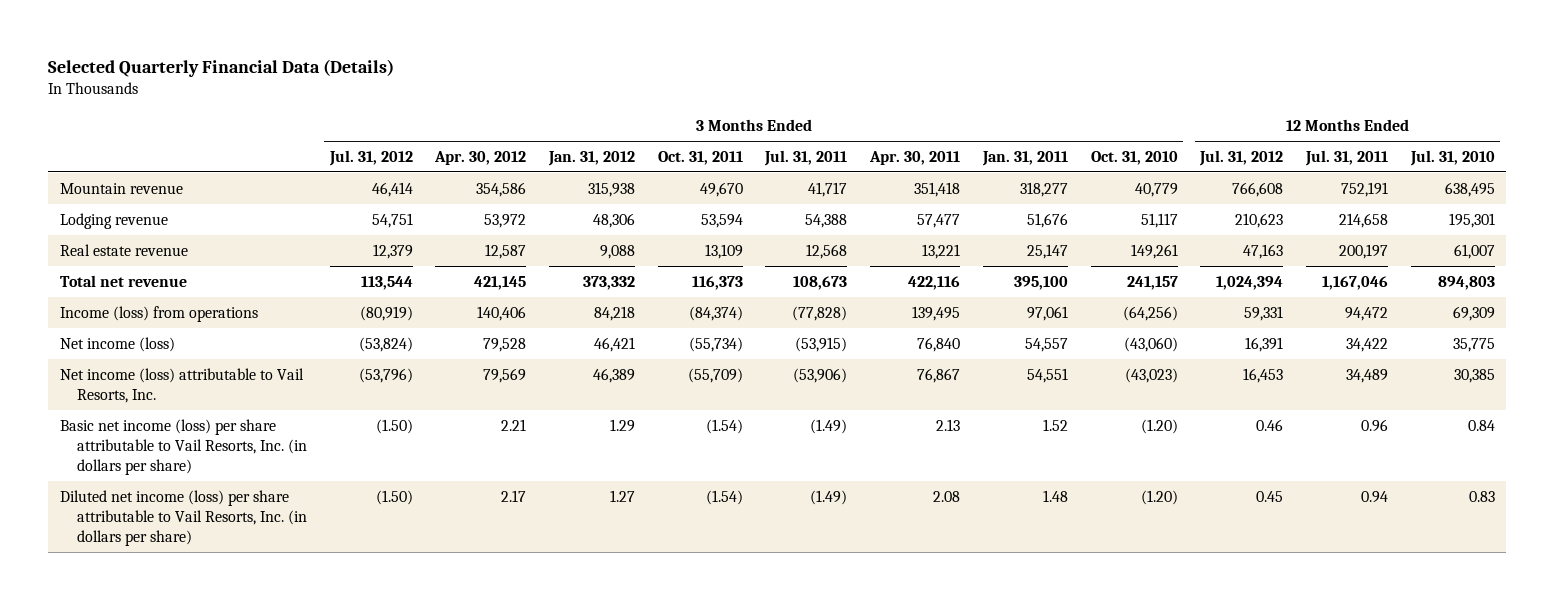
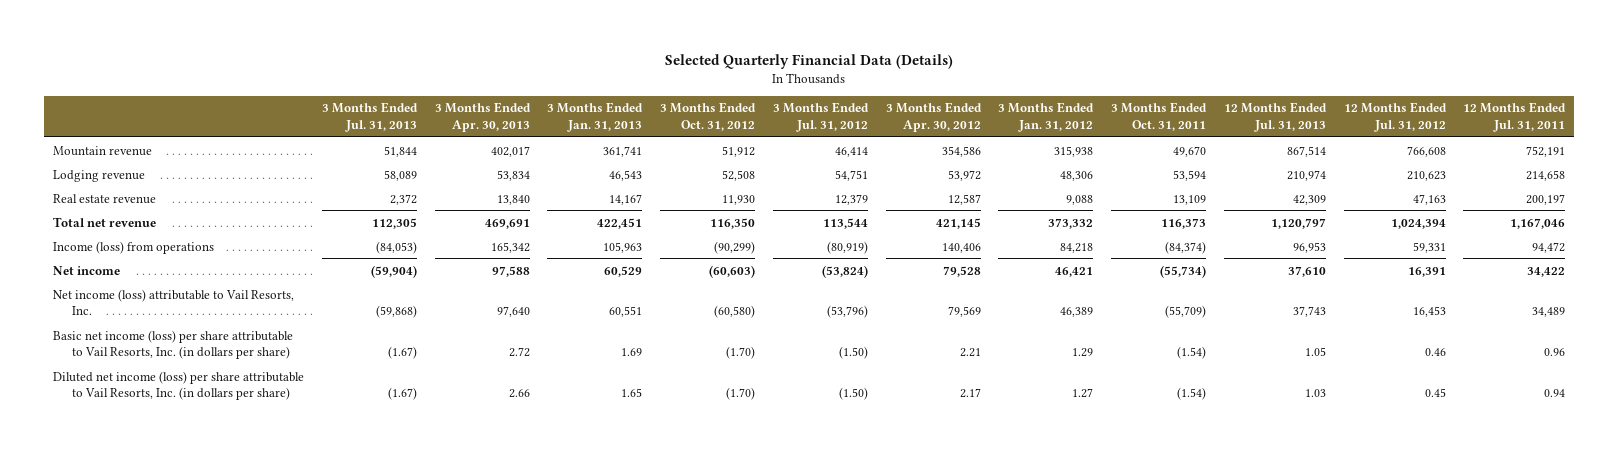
- | 3 Months Ended Jul. 31, 2012 | 3 Months Ended Apr. 30, 2012 | 3 Months Ended Jan. 31, 2012 | 3 Months Ended Oct. 31, 2011 | 3 Months Ended Jul. 31, 2011 | 3 Months Ended Apr. 30, 2011 | 3 Months Ended Jan. 31, 2011 | 3 Months Ended Oct. 31, 2010 | 12 Months Ended Jul. 31, 2012 | 12 Months Ended Jul. 31, 2011 | 12 Months Ended Jul. 31, 2010
+ | 3 Months Ended Jul. 31, 2013 | 3 Months Ended Apr. 30, 2013 | 3 Months Ended Jan. 31, 2013 | 3 Months Ended Oct. 31, 2012 | 3 Months Ended Jul. 31, 2012 | 3 Months Ended Apr. 30, 2012 | 3 Months Ended Jan. 31, 2012 | 3 Months Ended Oct. 31, 2011 | 12 Months Ended Jul. 31, 2013 | 12 Months Ended Jul. 31, 2012 | 12 Months Ended Jul. 31, 2011
- Net income (loss) | (53,824) | 79,528 | 46,421 | (55,734) | (53,915) | 76,840 | 54,557 | (43,060) | 16,391 | 34,422 | 35,775
+ Net income | (59,904) | 97,588 | 60,529 | (60,603) | (53,824) | 79,528 | 46,421 | (55,734) | 37,610 | 16,391 | 34,422

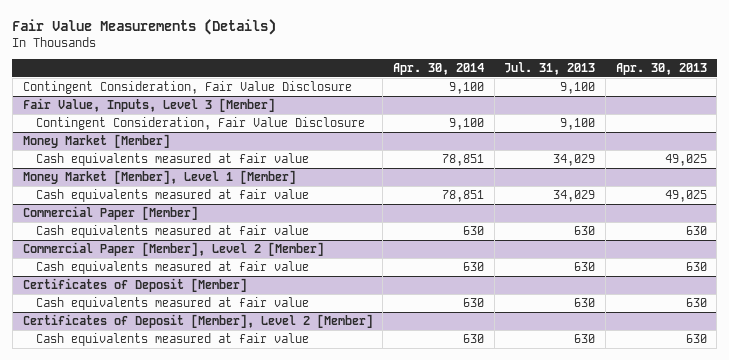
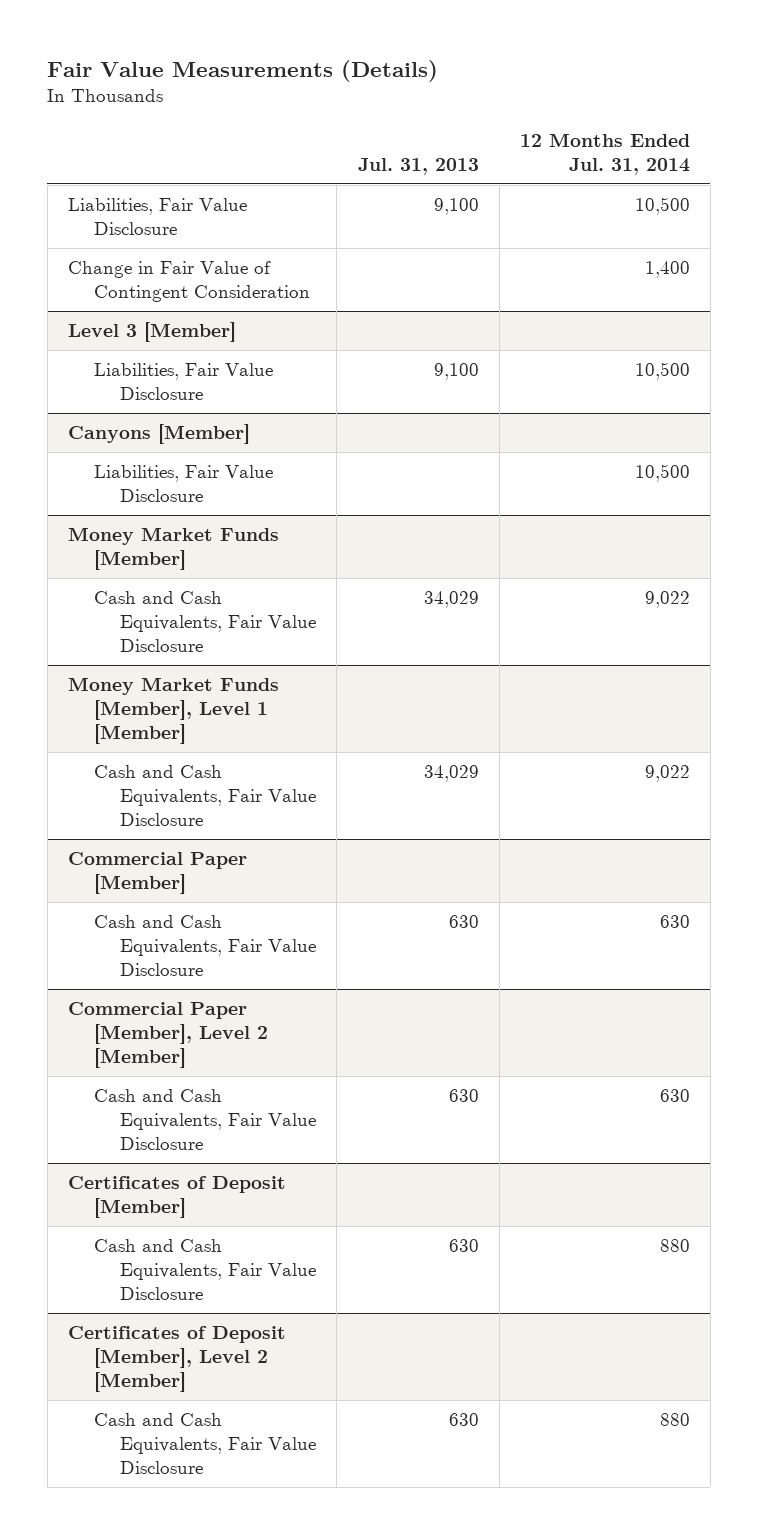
- | Apr. 30, 2014 | Jul. 31, 2013 | Apr. 30, 2013
+ | Jul. 31, 2013 | 12 Months Ended Jul. 31, 2014
- Contingent Consideration, Fair Value Disclosure | 9,100 | 9,100 |
- Fair Value, Inputs, Level 3 [Member]
- Contingent Consideration, Fair Value Disclosure | 9,100 | 9,100 |
- Money Market [Member]
- Cash equivalents measured at fair value | 78,851 | 34,029 | 49,025
- Money Market [Member], Level 1 [Member]
- Cash equivalents measured at fair value | 78,851 | 34,029 | 49,025
+ Liabilities, Fair Value Disclosure | 9,100 | 10,500
+ Change in Fair Value of Contingent Consideration | | 1,400
+ Level 3 [Member]
+ Liabilities, Fair Value Disclosure | 9,100 | 10,500
+ Canyons [Member]
+ Liabilities, Fair Value Disclosure | | 10,500
+ Money Market Funds [Member]
+ Cash and Cash Equivalents, Fair Value Disclosure | 34,029 | 9,022
+ Money Market Funds [Member], Level 1 [Member]
+ Cash and Cash Equivalents, Fair Value Disclosure | 34,029 | 9,022
@ Commercial Paper [Member]
- Cash equivalents measured at fair value | 630 | 630 | 630
+ Cash and Cash Equivalents, Fair Value Disclosure | 630 | 630
@ Commercial Paper [Member], Level 2 [Member]
- Cash equivalents measured at fair value | 630 | 630 | 630
+ Cash and Cash Equivalents, Fair Value Disclosure | 630 | 630
@ Certificates of Deposit [Member]
- Cash equivalents measured at fair value | 630 | 630 | 630
+ Cash and Cash Equivalents, Fair Value Disclosure | 630 | 880
@ Certificates of Deposit [Member], Level 2 [Member]
- Cash equivalents measured at fair value | 630 | 630 | 630
+ Cash and Cash Equivalents, Fair Value Disclosure | 630 | 880

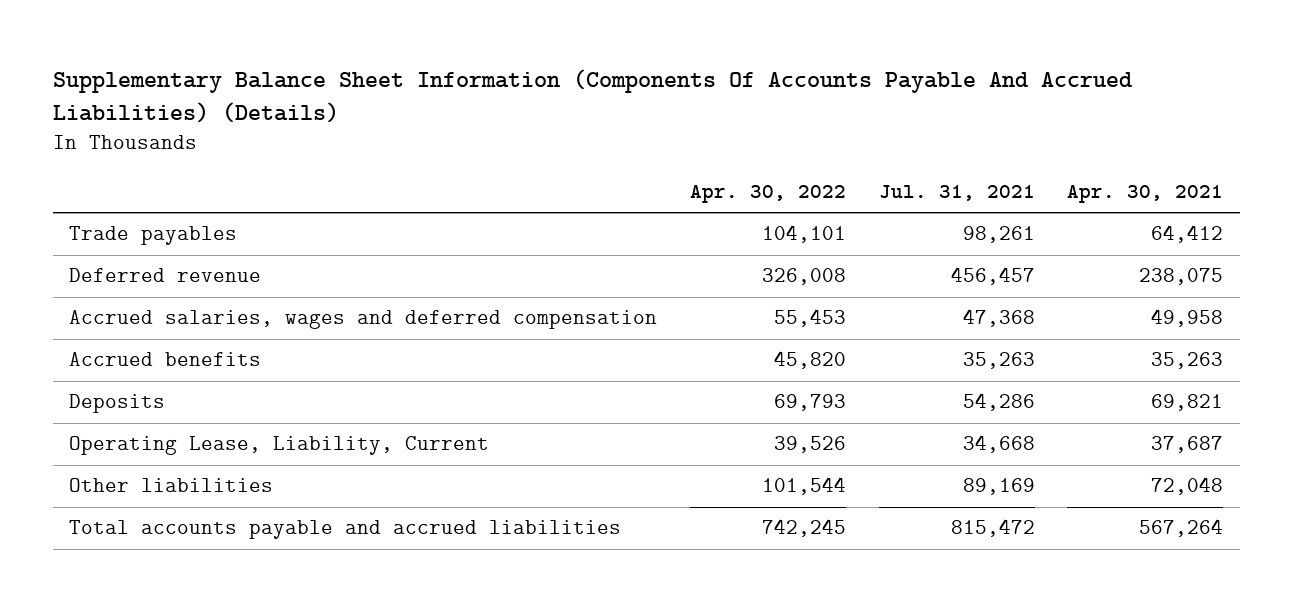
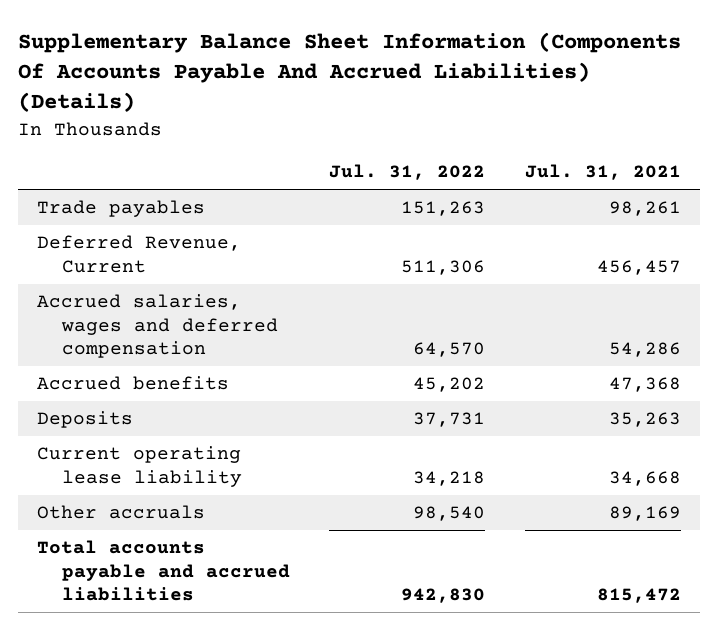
- | Apr. 30, 2022 | Jul. 31, 2021 | Apr. 30, 2021
+ | Jul. 31, 2022 | Jul. 31, 2021
- Deferred revenue | 326,008 | 456,457 | 238,075
- Accrued salaries, wages and deferred compensation | 55,453 | 47,368 | 49,958
- Accrued benefits | 45,820 | 35,263 | 35,263
- Deposits | 69,793 | 54,286 | 69,821
- Operating Lease, Liability, Current | 39,526 | 34,668 | 37,687
- Other liabilities | 101,544 | 89,169 | 72,048
+ Deferred Revenue, Current | 511,306 | 456,457
+ Accrued salaries, wages and deferred compensation | 64,570 | 54,286
+ Accrued benefits | 45,202 | 47,368
+ Deposits | 37,731 | 35,263
+ Current operating lease liability | 34,218 | 34,668
+ Other accruals | 98,540 | 89,169

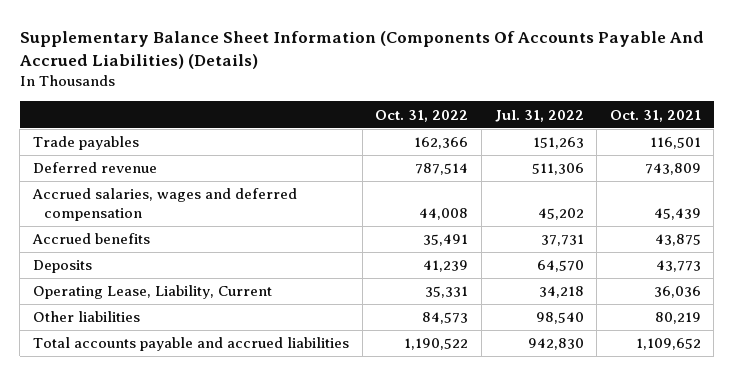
- | Jul. 31, 2022 | Jul. 31, 2021
+ | Oct. 31, 2022 | Jul. 31, 2022 | Oct. 31, 2021
- Deferred Revenue, Current | 511,306 | 456,457
- Accrued salaries, wages and deferred compensation | 64,570 | 54,286
- Accrued benefits | 45,202 | 47,368
- Deposits | 37,731 | 35,263
- Current operating lease liability | 34,218 | 34,668
- Other accruals | 98,540 | 89,169
+ Deferred revenue | 787,514 | 511,306 | 743,809
+ Accrued salaries, wages and deferred compensation | 44,008 | 45,202 | 45,439
+ Accrued benefits | 35,491 | 37,731 | 43,875
+ Deposits | 41,239 | 64,570 | 43,773
+ Operating Lease, Liability, Current | 35,331 | 34,218 | 36,036
+ Other liabilities | 84,573 | 98,540 | 80,219

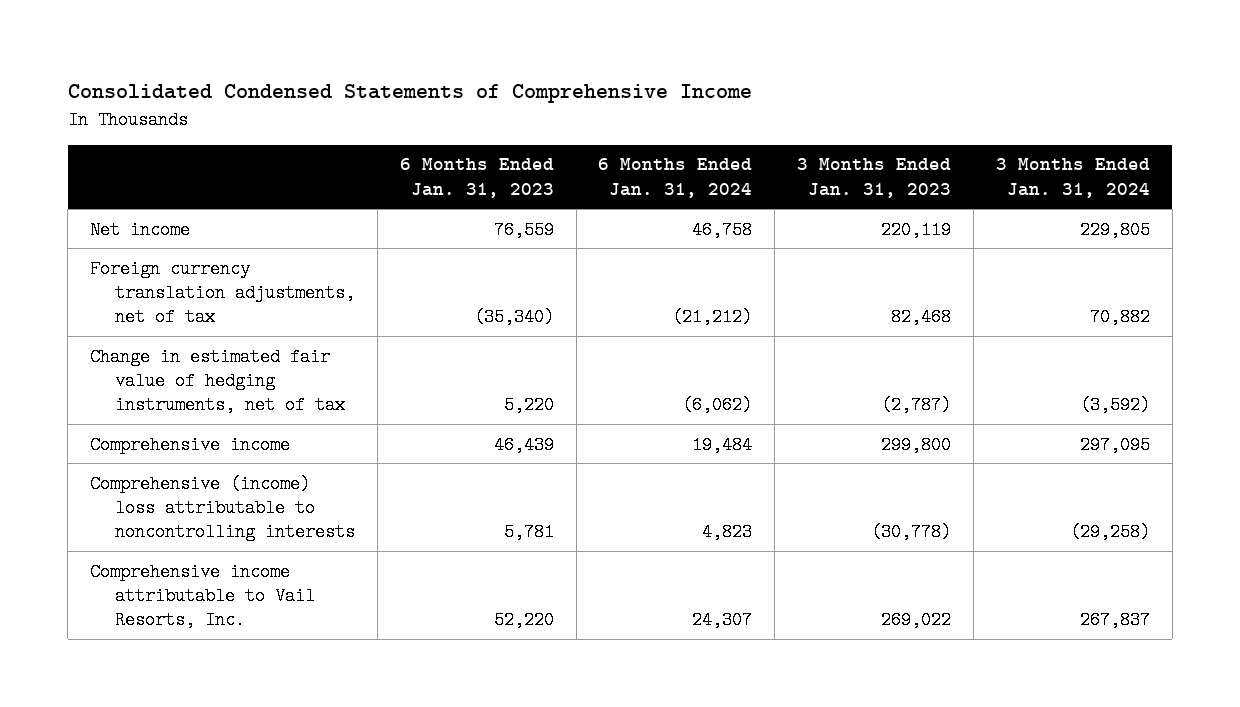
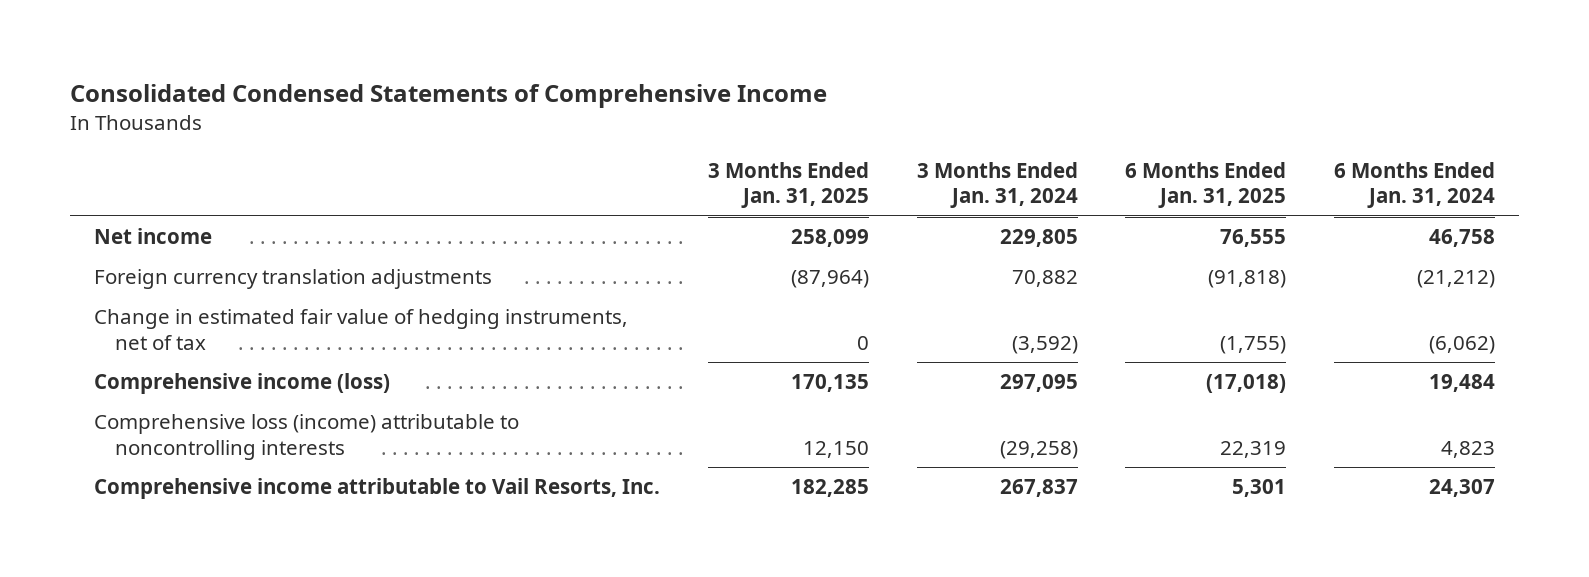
- | 6 Months Ended Jan. 31, 2023 | 6 Months Ended Jan. 31, 2024 | 3 Months Ended Jan. 31, 2023 | 3 Months Ended Jan. 31, 2024
+ | 3 Months Ended Jan. 31, 2025 | 3 Months Ended Jan. 31, 2024 | 6 Months Ended Jan. 31, 2025 | 6 Months Ended Jan. 31, 2024
- Foreign currency translation adjustments, net of tax | (35,340) | (21,212) | 82,468 | 70,882
+ Foreign currency translation adjustments | (87,964) | 70,882 | (91,818) | (21,212)
- Comprehensive income | 46,439 | 19,484 | 299,800 | 297,095
- Comprehensive (income) loss attributable to noncontrolling interests | 5,781 | 4,823 | (30,778) | (29,258)
+ Comprehensive income (loss) | 170,135 | 297,095 | (17,018) | 19,484
+ Comprehensive loss (income) attributable to noncontrolling interests | 12,150 | (29,258) | 22,319 | 4,823

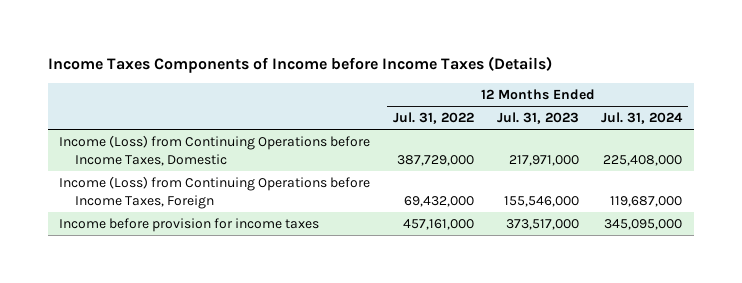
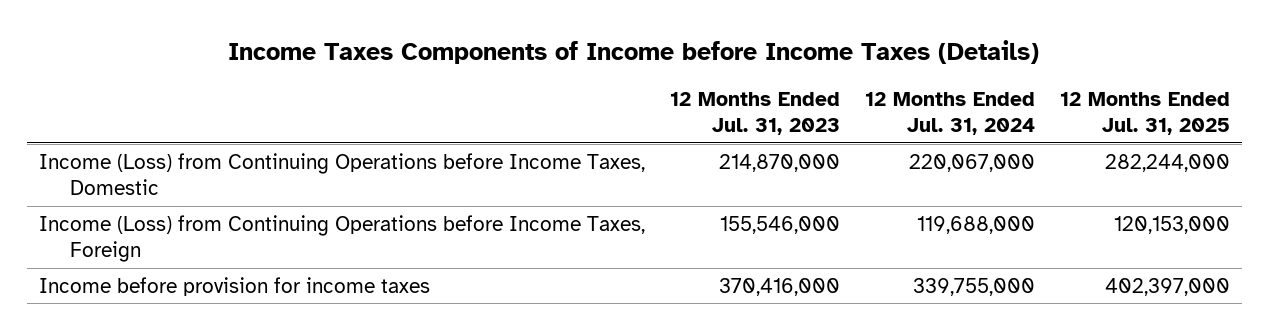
- | 12 Months Ended Jul. 31, 2022 | 12 Months Ended Jul. 31, 2023 | 12 Months Ended Jul. 31, 2024
+ | 12 Months Ended Jul. 31, 2023 | 12 Months Ended Jul. 31, 2024 | 12 Months Ended Jul. 31, 2025
- Income (Loss) from Continuing Operations before Income Taxes, Domestic | 387,729,000 | 217,971,000 | 225,408,000
- Income (Loss) from Continuing Operations before Income Taxes, Foreign | 69,432,000 | 155,546,000 | 119,687,000
- Income before provision for income taxes | 457,161,000 | 373,517,000 | 345,095,000
+ Income (Loss) from Continuing Operations before Income Taxes, Domestic | 214,870,000 | 220,067,000 | 282,244,000
+ Income (Loss) from Continuing Operations before Income Taxes, Foreign | 155,546,000 | 119,688,000 | 120,153,000
+ Income before provision for income taxes | 370,416,000 | 339,755,000 | 402,397,000

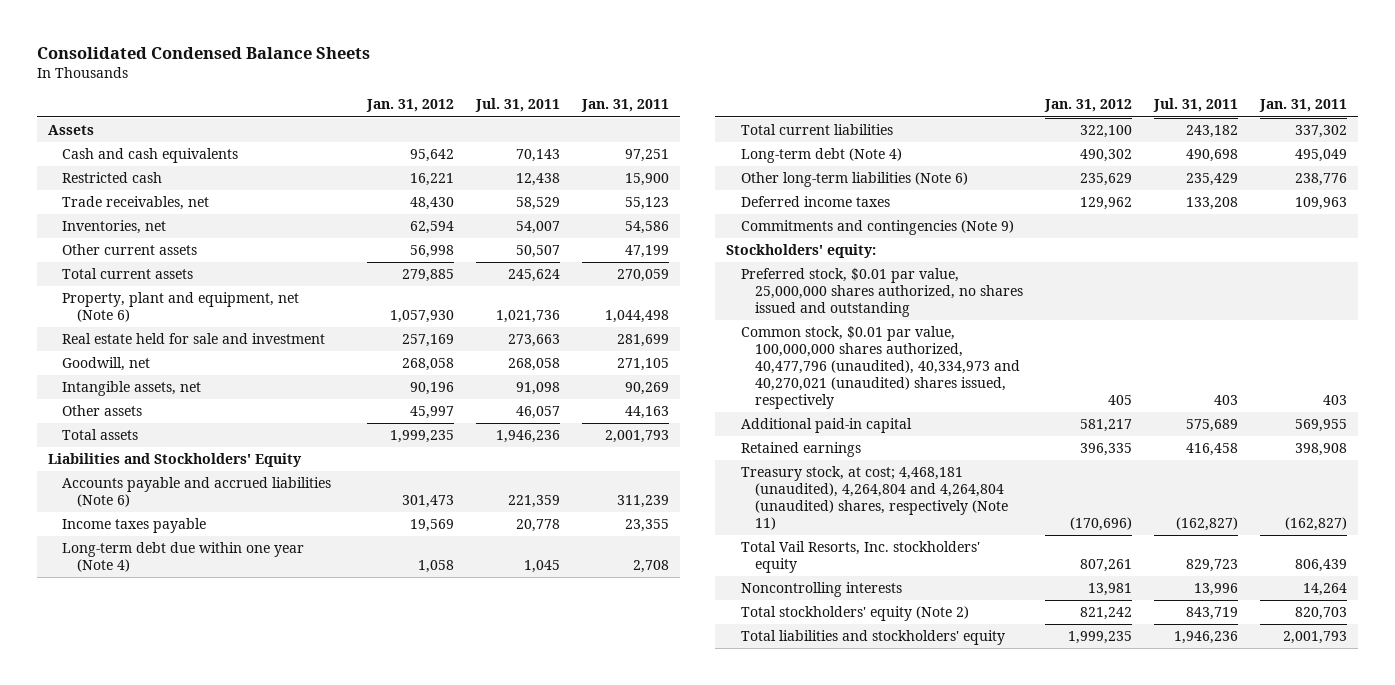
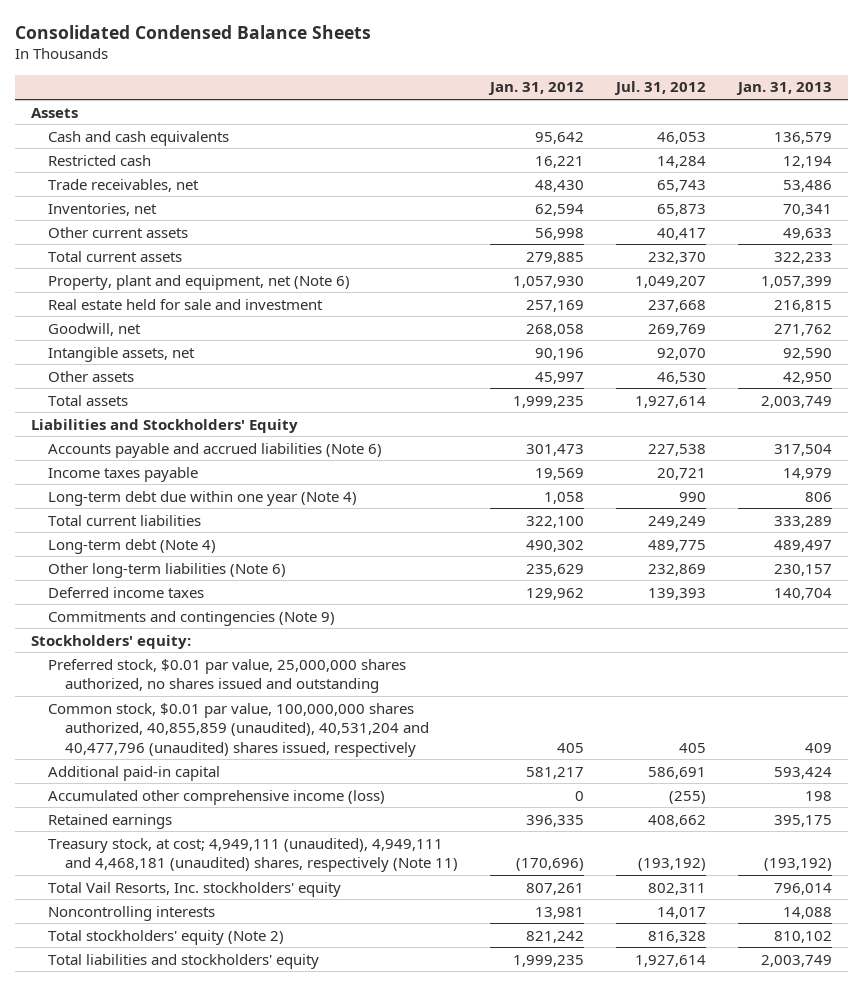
- | Jan. 31, 2012 | Jul. 31, 2011 | Jan. 31, 2011
+ | Jan. 31, 2012 | Jul. 31, 2012 | Jan. 31, 2013
- Common stock, $0.01 par value, 100,000,000 shares authorized, 40,477,796 (unaudited), 40,334,973 and 40,270,021 (unaudited) shares issued, respectively | 405 | 403 | 403
+ Common stock, $0.01 par value, 100,000,000 shares authorized, 40,855,859 (unaudited), 40,531,204 and 40,477,796 (unaudited) shares issued, respectively | 405 | 405 | 409
+ Accumulated other comprehensive income (loss) | 0 | (255) | 198
- Treasury stock, at cost; 4,468,181 (unaudited), 4,264,804 and 4,264,804 (unaudited) shares, respectively (Note 11) | (170,696) | (162,827) | (162,827)
+ Treasury stock, at cost; 4,949,111 (unaudited), 4,949,111 and 4,468,181 (unaudited) shares, respectively (Note 11) | (170,696) | (193,192) | (193,192)

